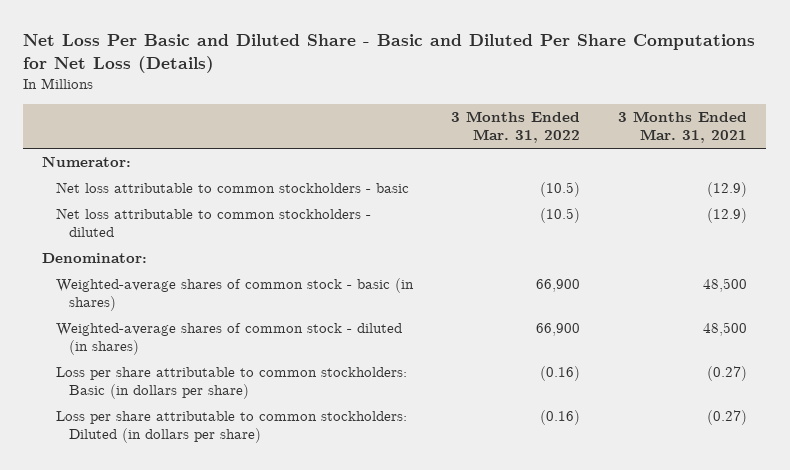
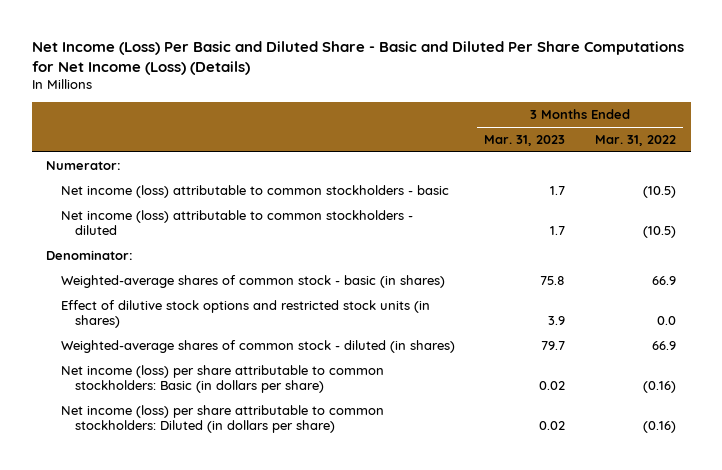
- Net Loss Per Basic and Diluted Share - Basic and Diluted Per Share Computations for Net Loss (Details)
+ Net Income (Loss) Per Basic and Diluted Share - Basic and Diluted Per Share Computations for Net Income (Loss) (Details)
- | 3 Months Ended Mar. 31, 2022 | 3 Months Ended Mar. 31, 2021
+ | 3 Months Ended Mar. 31, 2023 | 3 Months Ended Mar. 31, 2022
- Net loss attributable to common stockholders - basic | (10.5) | (12.9)
- Net loss attributable to common stockholders - diluted | (10.5) | (12.9)
+ Net income (loss) attributable to common stockholders - basic | 1.7 | (10.5)
+ Net income (loss) attributable to common stockholders - diluted | 1.7 | (10.5)
- Weighted-average shares of common stock - basic (in shares) | 66,900 | 48,500
- Weighted-average shares of common stock - diluted (in shares) | 66,900 | 48,500
- Loss per share attributable to common stockholders: Basic (in dollars per share) | (0.16) | (0.27)
- Loss per share attributable to common stockholders: Diluted (in dollars per share) | (0.16) | (0.27)
+ Weighted-average shares of common stock - basic (in shares) | 75.8 | 66.9
+ Effect of dilutive stock options and restricted stock units (in shares) | 3.9 | 0.0
+ Weighted-average shares of common stock - diluted (in shares) | 79.7 | 66.9
+ Net income (loss) per share attributable to common stockholders: Basic (in dollars per share) | 0.02 | (0.16)
+ Net income (loss) per share attributable to common stockholders: Diluted (in dollars per share) | 0.02 | (0.16)

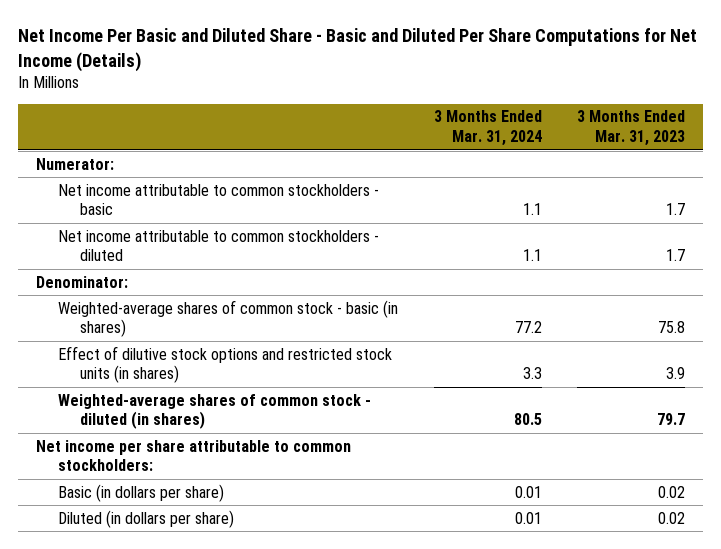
- Net Income (Loss) Per Basic and Diluted Share - Basic and Diluted Per Share Computations for Net Income (Loss) (Details)
+ Net Income Per Basic and Diluted Share - Basic and Diluted Per Share Computations for Net Income (Details)
- | 3 Months Ended Mar. 31, 2023 | 3 Months Ended Mar. 31, 2022
+ | 3 Months Ended Mar. 31, 2024 | 3 Months Ended Mar. 31, 2023
- Net income (loss) attributable to common stockholders - basic | 1.7 | (10.5)
- Net income (loss) attributable to common stockholders - diluted | 1.7 | (10.5)
+ Net income attributable to common stockholders - basic | 1.1 | 1.7
+ Net income attributable to common stockholders - diluted | 1.1 | 1.7
- Net income (loss) per share attributable to common stockholders: Basic (in dollars per share) | 0.02 | (0.16)
- Net income (loss) per share attributable to common stockholders: Diluted (in dollars per share) | 0.02 | (0.16)
+ Net income per share attributable to common stockholders:
+ Basic (in dollars per share) | 0.01 | 0.02
+ Diluted (in dollars per share) | 0.01 | 0.02

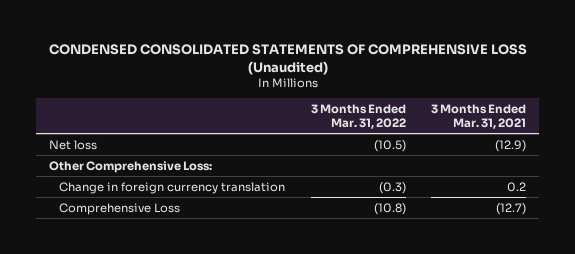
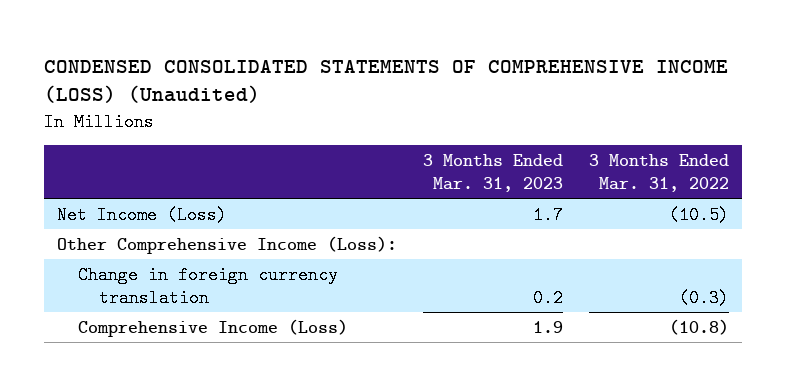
- CONDENSED CONSOLIDATED STATEMENTS OF COMPREHENSIVE LOSS (Unaudited)
+ CONDENSED CONSOLIDATED STATEMENTS OF COMPREHENSIVE INCOME (LOSS) (Unaudited)
- | 3 Months Ended Mar. 31, 2022 | 3 Months Ended Mar. 31, 2021
+ | 3 Months Ended Mar. 31, 2023 | 3 Months Ended Mar. 31, 2022
- Net loss | (10.5) | (12.9)
- Other Comprehensive Loss:
+ Net Income (Loss) | 1.7 | (10.5)
+ Other Comprehensive Income (Loss):
- Comprehensive Loss | (10.8) | (12.7)
+ Comprehensive Income (Loss) | 1.9 | (10.8)

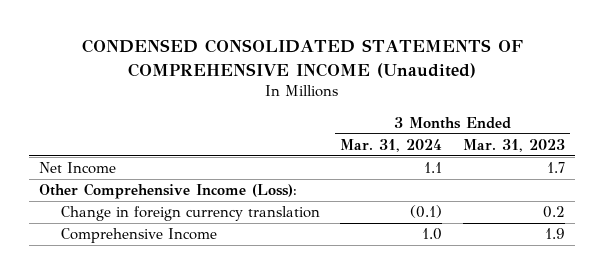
- CONDENSED CONSOLIDATED STATEMENTS OF COMPREHENSIVE INCOME (LOSS) (Unaudited)
+ CONDENSED CONSOLIDATED STATEMENTS OF COMPREHENSIVE INCOME (Unaudited)
- | 3 Months Ended Mar. 31, 2023 | 3 Months Ended Mar. 31, 2022
+ | 3 Months Ended Mar. 31, 2024 | 3 Months Ended Mar. 31, 2023
- Net Income (Loss) | 1.7 | (10.5)
+ Net Income | 1.1 | 1.7
- Comprehensive Income (Loss) | 1.9 | (10.8)
+ Comprehensive Income | 1.0 | 1.9

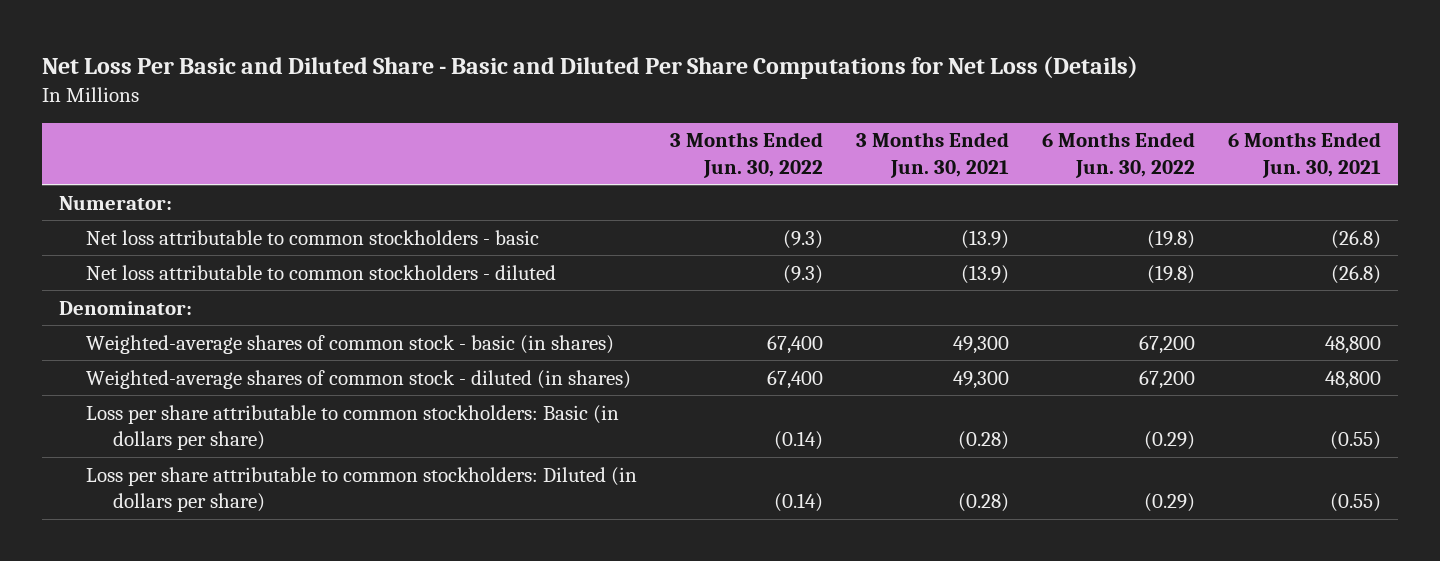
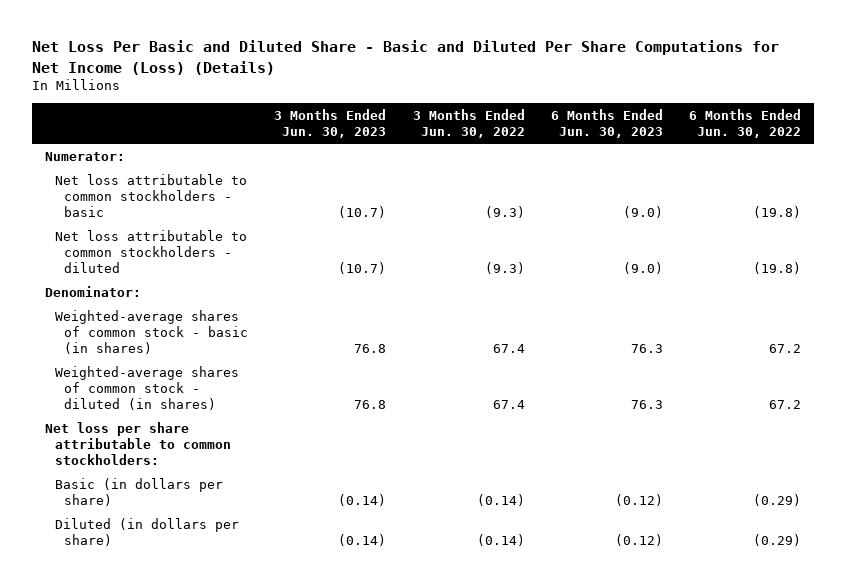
- Net Loss Per Basic and Diluted Share - Basic and Diluted Per Share Computations for Net Loss (Details)
+ Net Loss Per Basic and Diluted Share - Basic and Diluted Per Share Computations for Net Income (Loss) (Details)
- | 3 Months Ended Jun. 30, 2022 | 3 Months Ended Jun. 30, 2021 | 6 Months Ended Jun. 30, 2022 | 6 Months Ended Jun. 30, 2021
+ | 3 Months Ended Jun. 30, 2023 | 3 Months Ended Jun. 30, 2022 | 6 Months Ended Jun. 30, 2023 | 6 Months Ended Jun. 30, 2022
- Weighted-average shares of common stock - basic (in shares) | 67,400 | 49,300 | 67,200 | 48,800
- Weighted-average shares of common stock - diluted (in shares) | 67,400 | 49,300 | 67,200 | 48,800
- Loss per share attributable to common stockholders: Basic (in dollars per share) | (0.14) | (0.28) | (0.29) | (0.55)
- Loss per share attributable to common stockholders: Diluted (in dollars per share) | (0.14) | (0.28) | (0.29) | (0.55)
+ Weighted-average shares of common stock - basic (in shares) | 76.8 | 67.4 | 76.3 | 67.2
+ Weighted-average shares of common stock - diluted (in shares) | 76.8 | 67.4 | 76.3 | 67.2
+ Net loss per share attributable to common stockholders:
+ Basic (in dollars per share) | (0.14) | (0.14) | (0.12) | (0.29)
+ Diluted (in dollars per share) | (0.14) | (0.14) | (0.12) | (0.29)

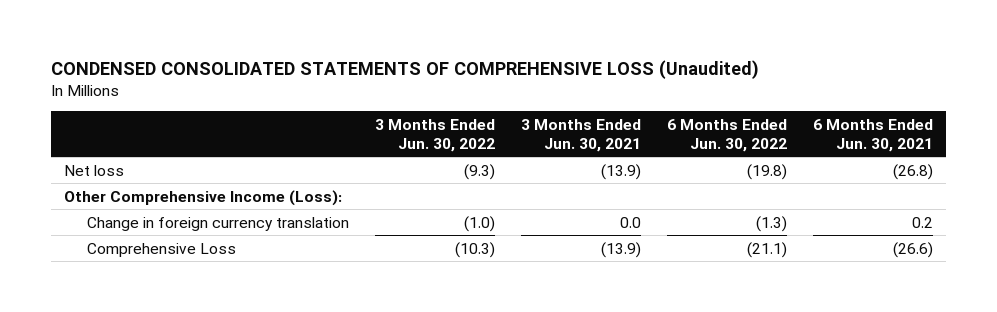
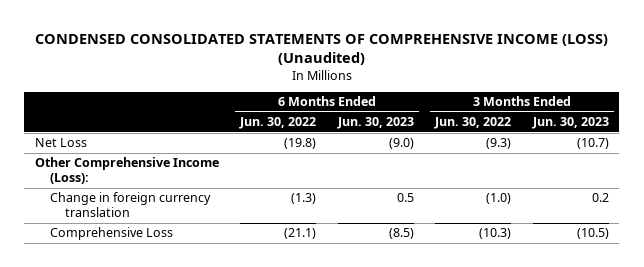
- CONDENSED CONSOLIDATED STATEMENTS OF COMPREHENSIVE LOSS (Unaudited)
+ CONDENSED CONSOLIDATED STATEMENTS OF COMPREHENSIVE INCOME (LOSS) (Unaudited)
- | 3 Months Ended Jun. 30, 2022 | 3 Months Ended Jun. 30, 2021 | 6 Months Ended Jun. 30, 2022 | 6 Months Ended Jun. 30, 2021
+ | 6 Months Ended Jun. 30, 2022 | 6 Months Ended Jun. 30, 2023 | 3 Months Ended Jun. 30, 2022 | 3 Months Ended Jun. 30, 2023
- Net loss | (9.3) | (13.9) | (19.8) | (26.8)
+ Net Loss | (19.8) | (9.0) | (9.3) | (10.7)

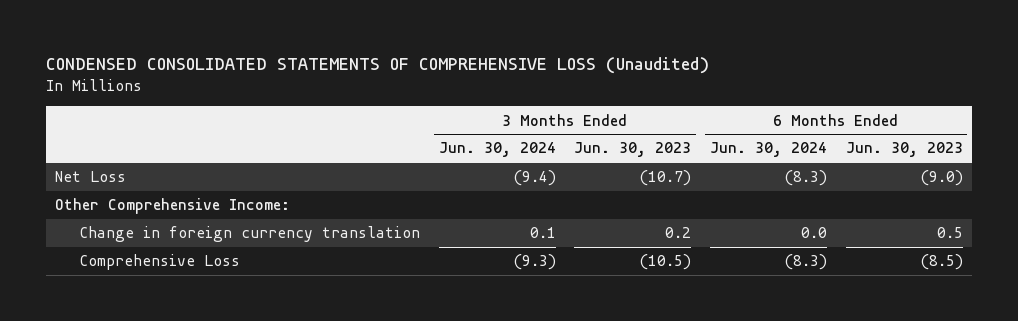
- CONDENSED CONSOLIDATED STATEMENTS OF COMPREHENSIVE INCOME (LOSS) (Unaudited)
+ CONDENSED CONSOLIDATED STATEMENTS OF COMPREHENSIVE LOSS (Unaudited)
- | 6 Months Ended Jun. 30, 2022 | 6 Months Ended Jun. 30, 2023 | 3 Months Ended Jun. 30, 2022 | 3 Months Ended Jun. 30, 2023
+ | 3 Months Ended Jun. 30, 2024 | 3 Months Ended Jun. 30, 2023 | 6 Months Ended Jun. 30, 2024 | 6 Months Ended Jun. 30, 2023
- Other Comprehensive Income (Loss):
+ Other Comprehensive Income:

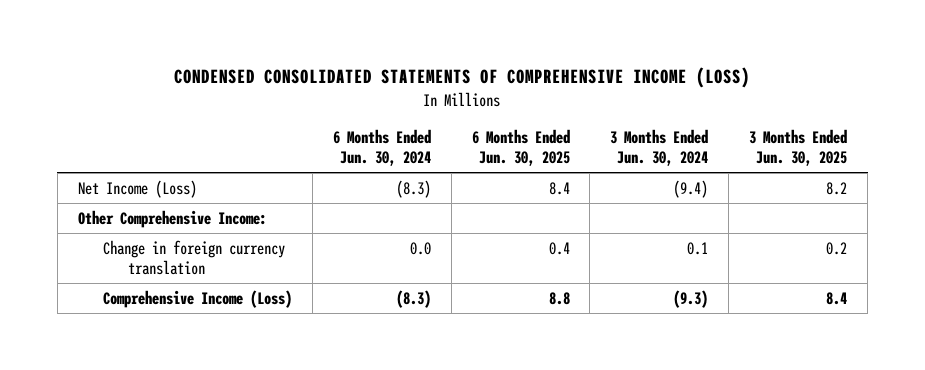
- CONDENSED CONSOLIDATED STATEMENTS OF COMPREHENSIVE LOSS (Unaudited)
+ CONDENSED CONSOLIDATED STATEMENTS OF COMPREHENSIVE INCOME (LOSS)
- | 3 Months Ended Jun. 30, 2024 | 3 Months Ended Jun. 30, 2023 | 6 Months Ended Jun. 30, 2024 | 6 Months Ended Jun. 30, 2023
+ | 6 Months Ended Jun. 30, 2024 | 6 Months Ended Jun. 30, 2025 | 3 Months Ended Jun. 30, 2024 | 3 Months Ended Jun. 30, 2025
- Net Loss | (9.4) | (10.7) | (8.3) | (9.0)
+ Net Income (Loss) | (8.3) | 8.4 | (9.4) | 8.2
- Comprehensive Loss | (9.3) | (10.5) | (8.3) | (8.5)
+ Comprehensive Income (Loss) | (8.3) | 8.8 | (9.3) | 8.4

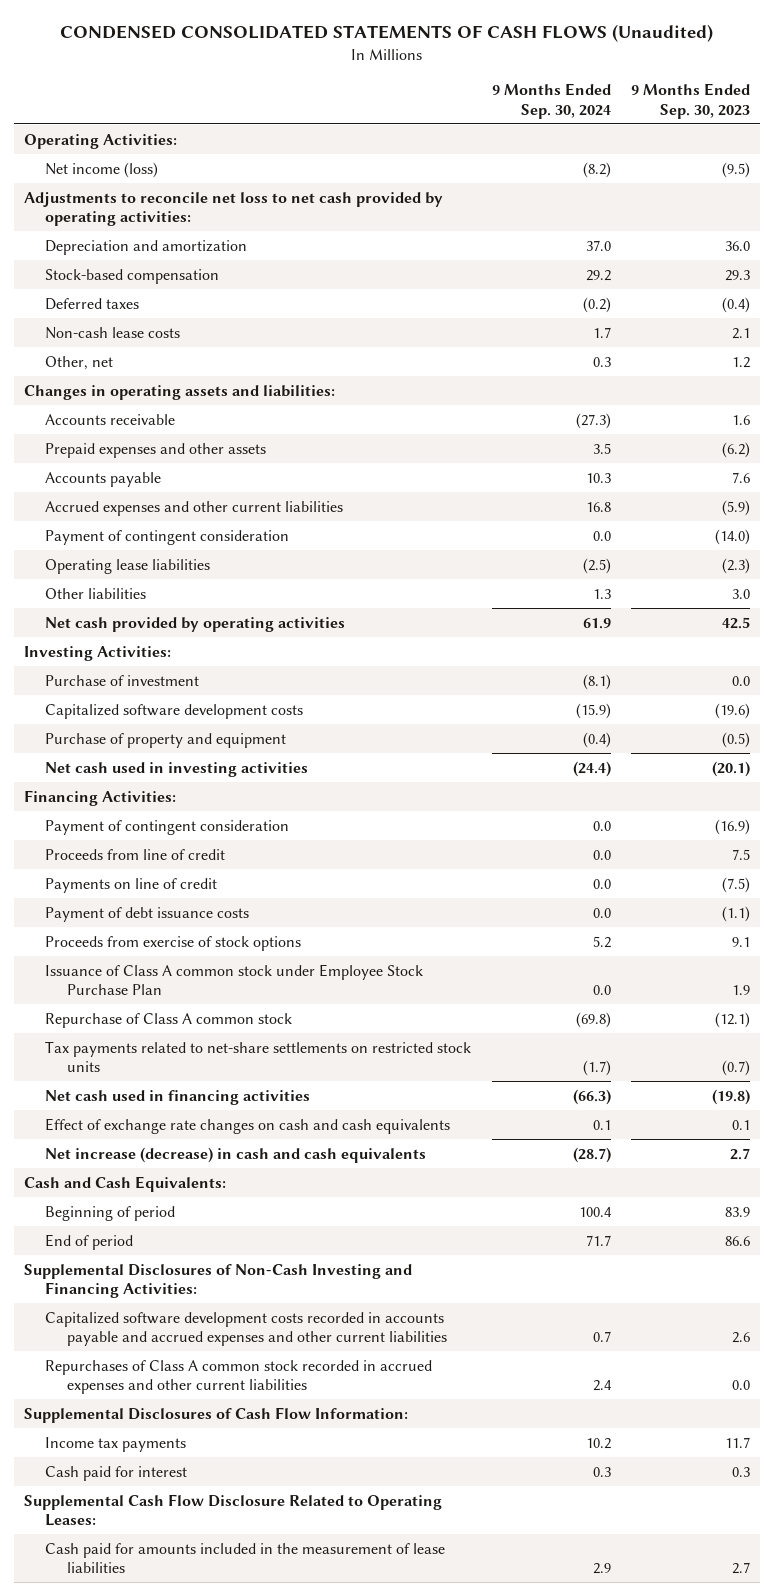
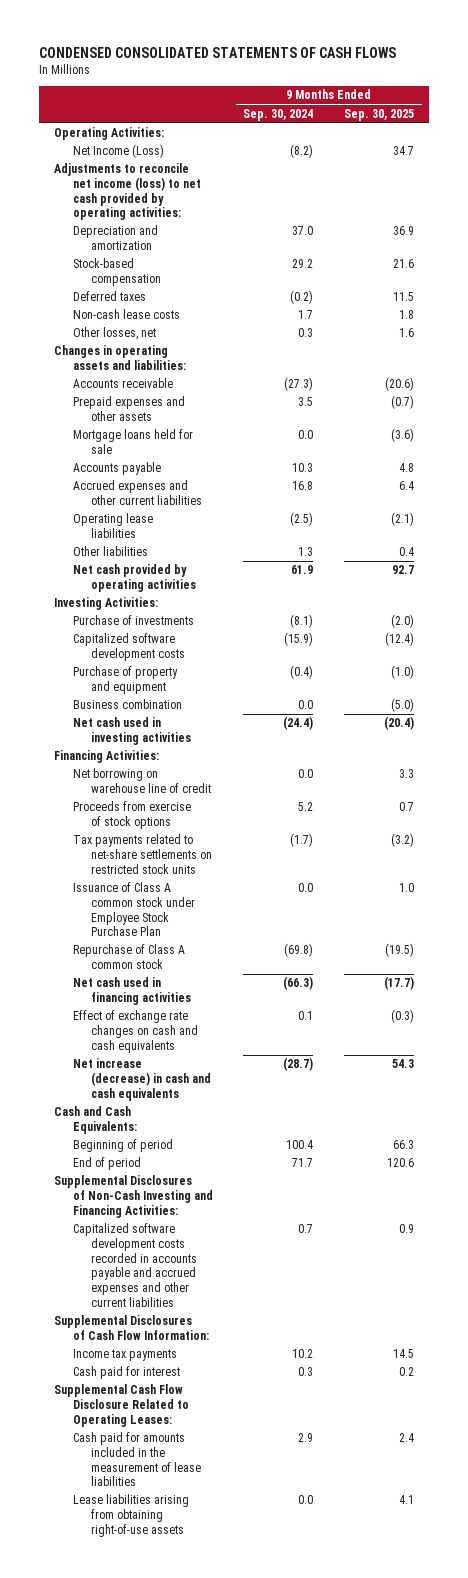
- CONDENSED CONSOLIDATED STATEMENTS OF CASH FLOWS (Unaudited)
+ CONDENSED CONSOLIDATED STATEMENTS OF CASH FLOWS
- | 9 Months Ended Sep. 30, 2024 | 9 Months Ended Sep. 30, 2023
+ | 9 Months Ended Sep. 30, 2024 | 9 Months Ended Sep. 30, 2025
- Net income (loss) | (8.2) | (9.5)
- Adjustments to reconcile net loss to net cash provided by operating activities:
+ Net Income (Loss) | (8.2) | 34.7
+ Adjustments to reconcile net income (loss) to net cash provided by operating activities:
- Other, net | 0.3 | 1.2
+ Other losses, net | 0.3 | 1.6
+ Mortgage loans held for sale | 0.0 | (3.6)
- Payment of contingent consideration | 0.0 | (14.0)
- Purchase of investment | (8.1) | 0.0
+ Purchase of investments | (8.1) | (2.0)
+ Business combination | 0.0 | (5.0)
- Payment of contingent consideration | 0.0 | (16.9)
- Proceeds from line of credit | 0.0 | 7.5
- Payments on line of credit | 0.0 | (7.5)
- Payment of debt issuance costs | 0.0 | (1.1)
+ Net borrowing on warehouse line of credit | 0.0 | 3.3
moved up: Tax payments related to net-share settlements on restricted stock units | (1.7) | (3.2)
- Repurchases of Class A common stock recorded in accrued expenses and other current liabilities | 2.4 | 0.0
+ Lease liabilities arising from obtaining right-of-use assets | 0.0 | 4.1

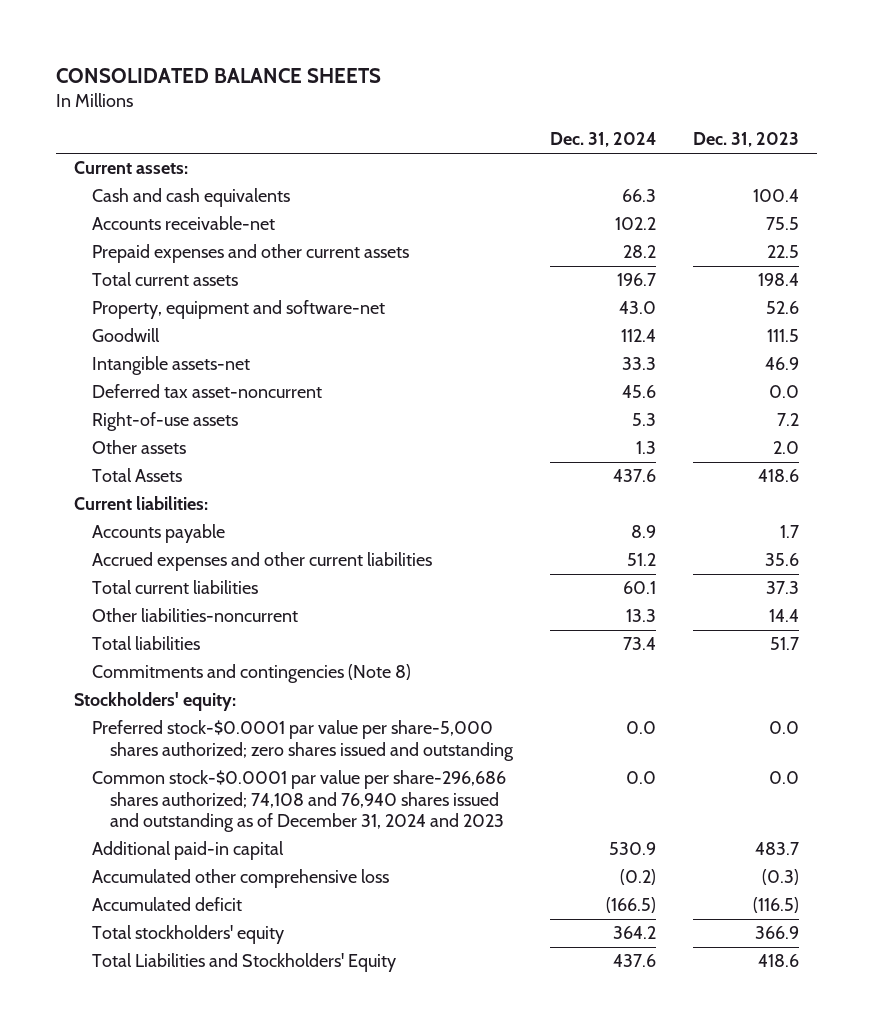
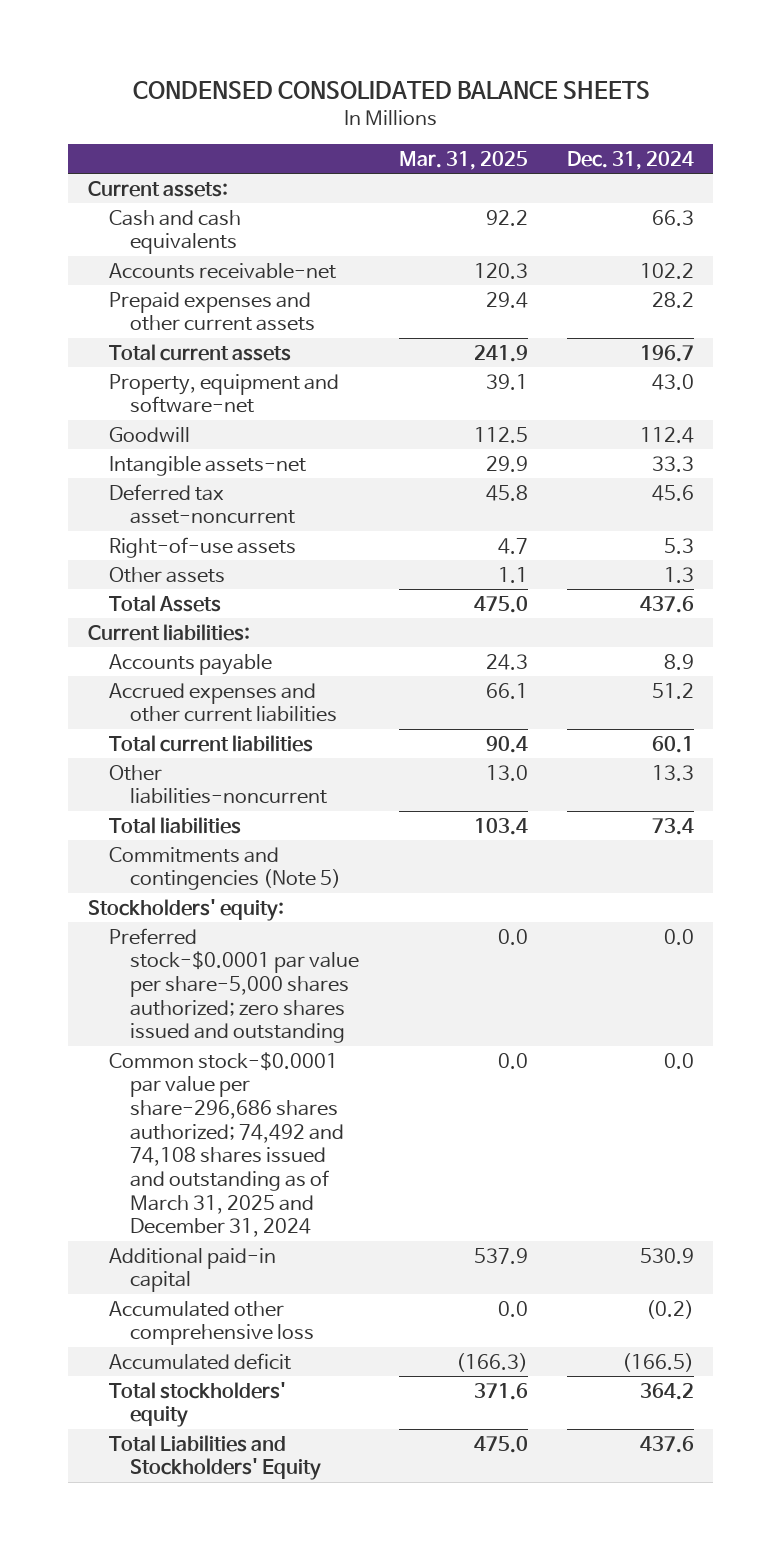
- CONSOLIDATED BALANCE SHEETS
+ CONDENSED CONSOLIDATED BALANCE SHEETS
- | Dec. 31, 2024 | Dec. 31, 2023
+ | Mar. 31, 2025 | Dec. 31, 2024
- Commitments and contingencies (Note 8)
+ Commitments and contingencies (Note 5)
- Common stock-$0.0001 par value per share-296,686 shares authorized; 74,108 and 76,940 shares issued and outstanding as of December 31, 2024 and 2023 | 0.0 | 0.0
+ Common stock-$0.0001 par value per share-296,686 shares authorized; 74,492 and 74,108 shares issued and outstanding as of March 31, 2025 and December 31, 2024 | 0.0 | 0.0

